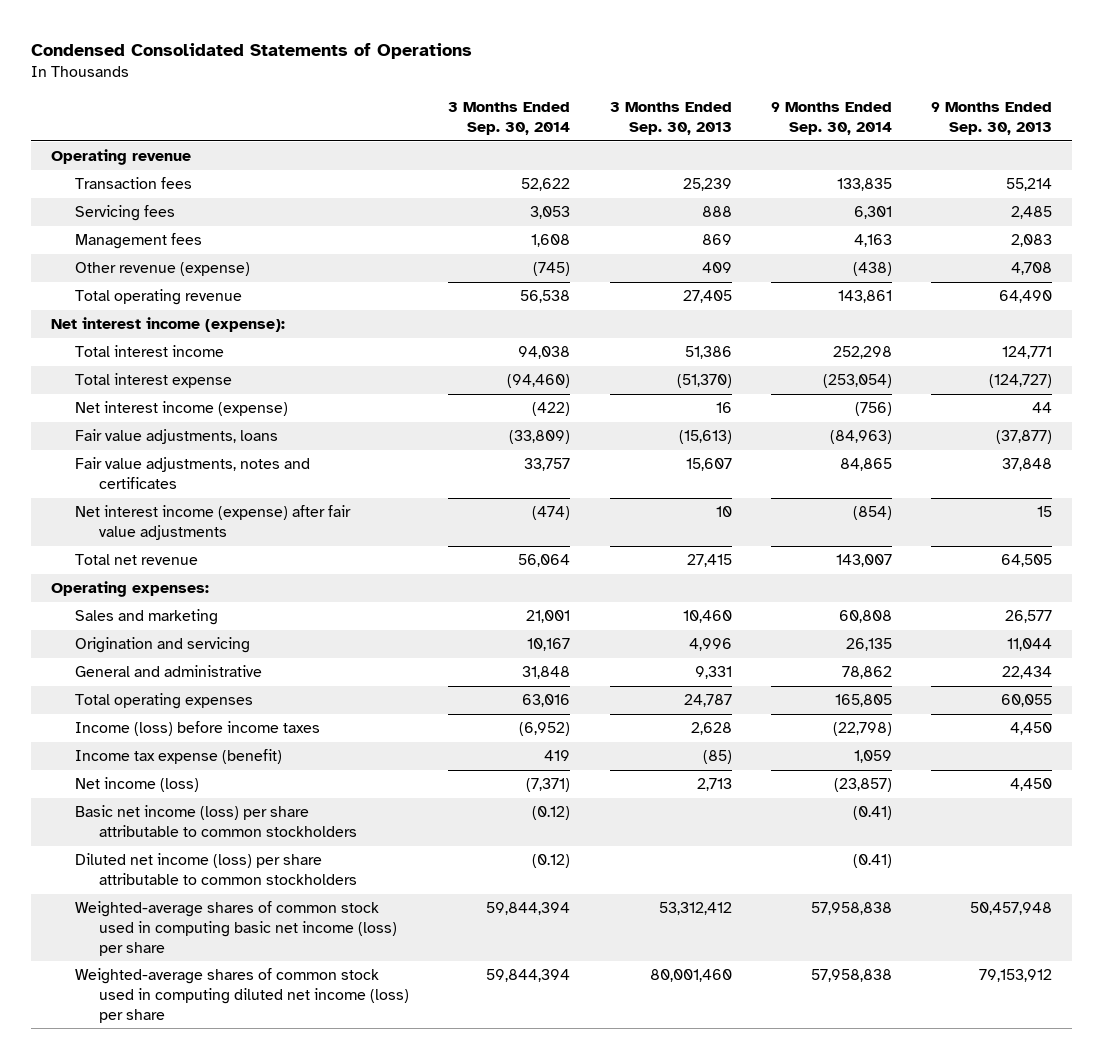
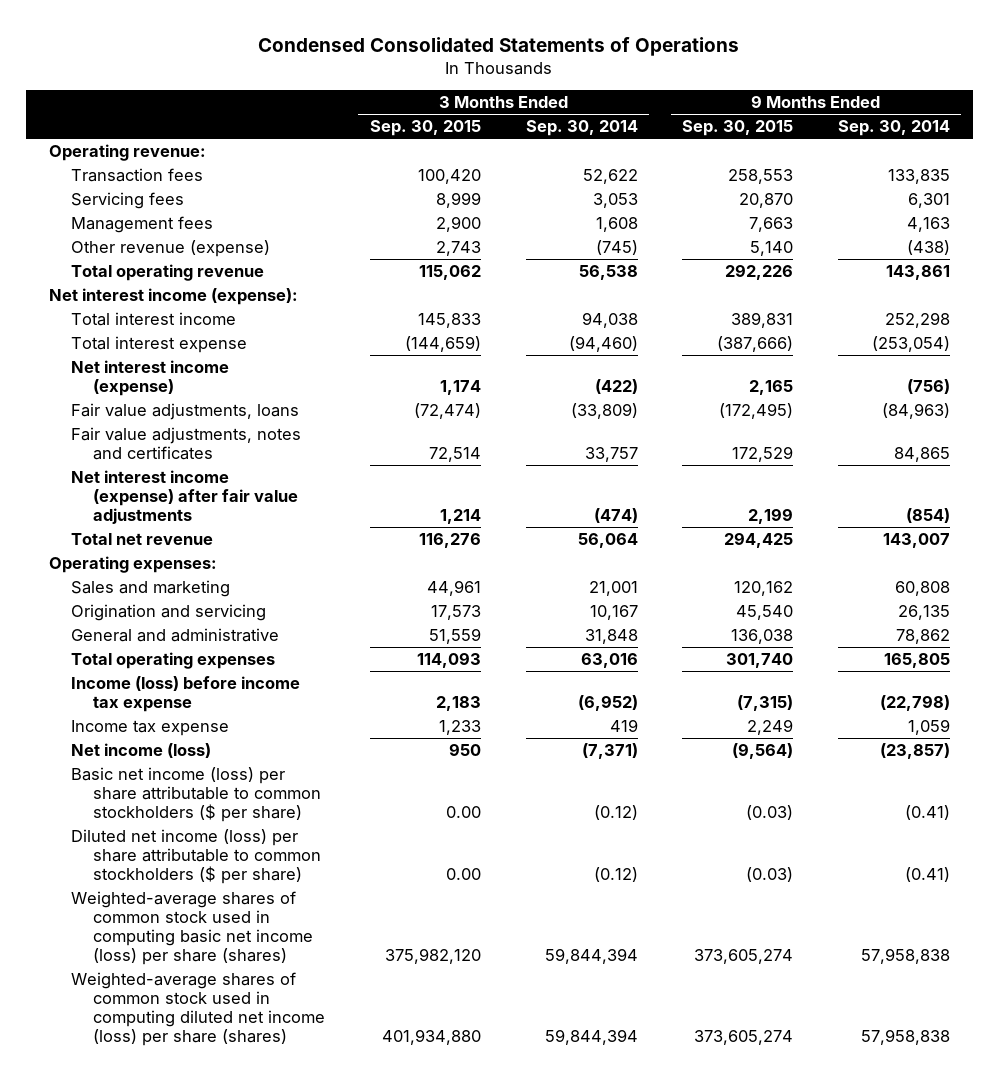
- | 3 Months Ended Sep. 30, 2014 | 3 Months Ended Sep. 30, 2013 | 9 Months Ended Sep. 30, 2014 | 9 Months Ended Sep. 30, 2013
+ | 3 Months Ended Sep. 30, 2015 | 3 Months Ended Sep. 30, 2014 | 9 Months Ended Sep. 30, 2015 | 9 Months Ended Sep. 30, 2014
- Operating revenue
+ Operating revenue:
- Income (loss) before income taxes | (6,952) | 2,628 | (22,798) | 4,450
- Income tax expense (benefit) | 419 | (85) | 1,059 |
+ Income (loss) before income tax expense | 2,183 | (6,952) | (7,315) | (22,798)
+ Income tax expense | 1,233 | 419 | 2,249 | 1,059
- Basic net income (loss) per share attributable to common stockholders | (0.12) | | (0.41) |
- Diluted net income (loss) per share attributable to common stockholders | (0.12) | | (0.41) |
- Weighted-average shares of common stock used in computing basic net income (loss) per share | 59,844,394 | 53,312,412 | 57,958,838 | 50,457,948
- Weighted-average shares of common stock used in computing diluted net income (loss) per share | 59,844,394 | 80,001,460 | 57,958,838 | 79,153,912
+ Basic net income (loss) per share attributable to common stockholders ($ per share) | 0.00 | (0.12) | (0.03) | (0.41)
+ Diluted net income (loss) per share attributable to common stockholders ($ per share) | 0.00 | (0.12) | (0.03) | (0.41)
+ Weighted-average shares of common stock used in computing basic net income (loss) per share (shares) | 375,982,120 | 59,844,394 | 373,605,274 | 57,958,838
+ Weighted-average shares of common stock used in computing diluted net income (loss) per share (shares) | 401,934,880 | 59,844,394 | 373,605,274 | 57,958,838

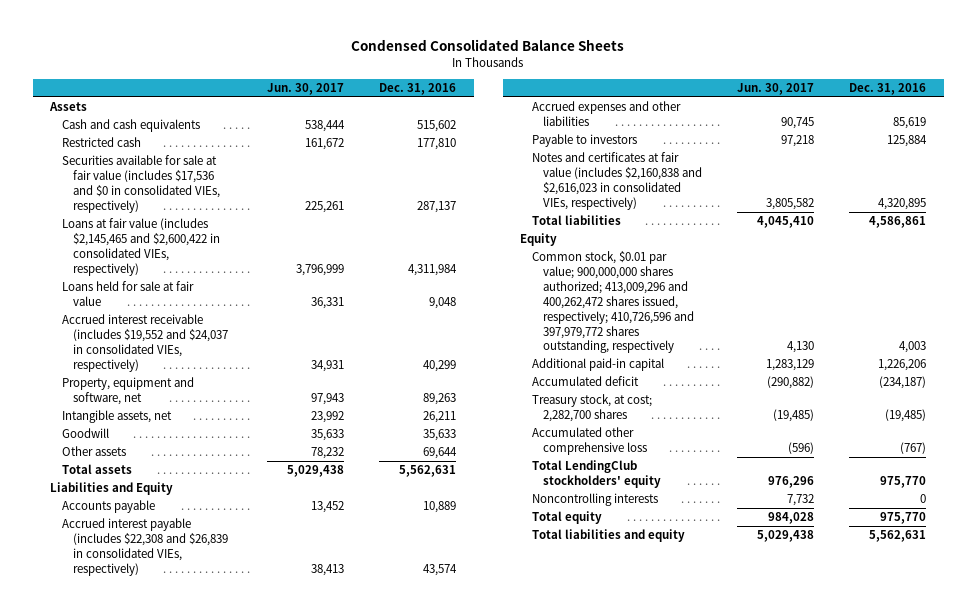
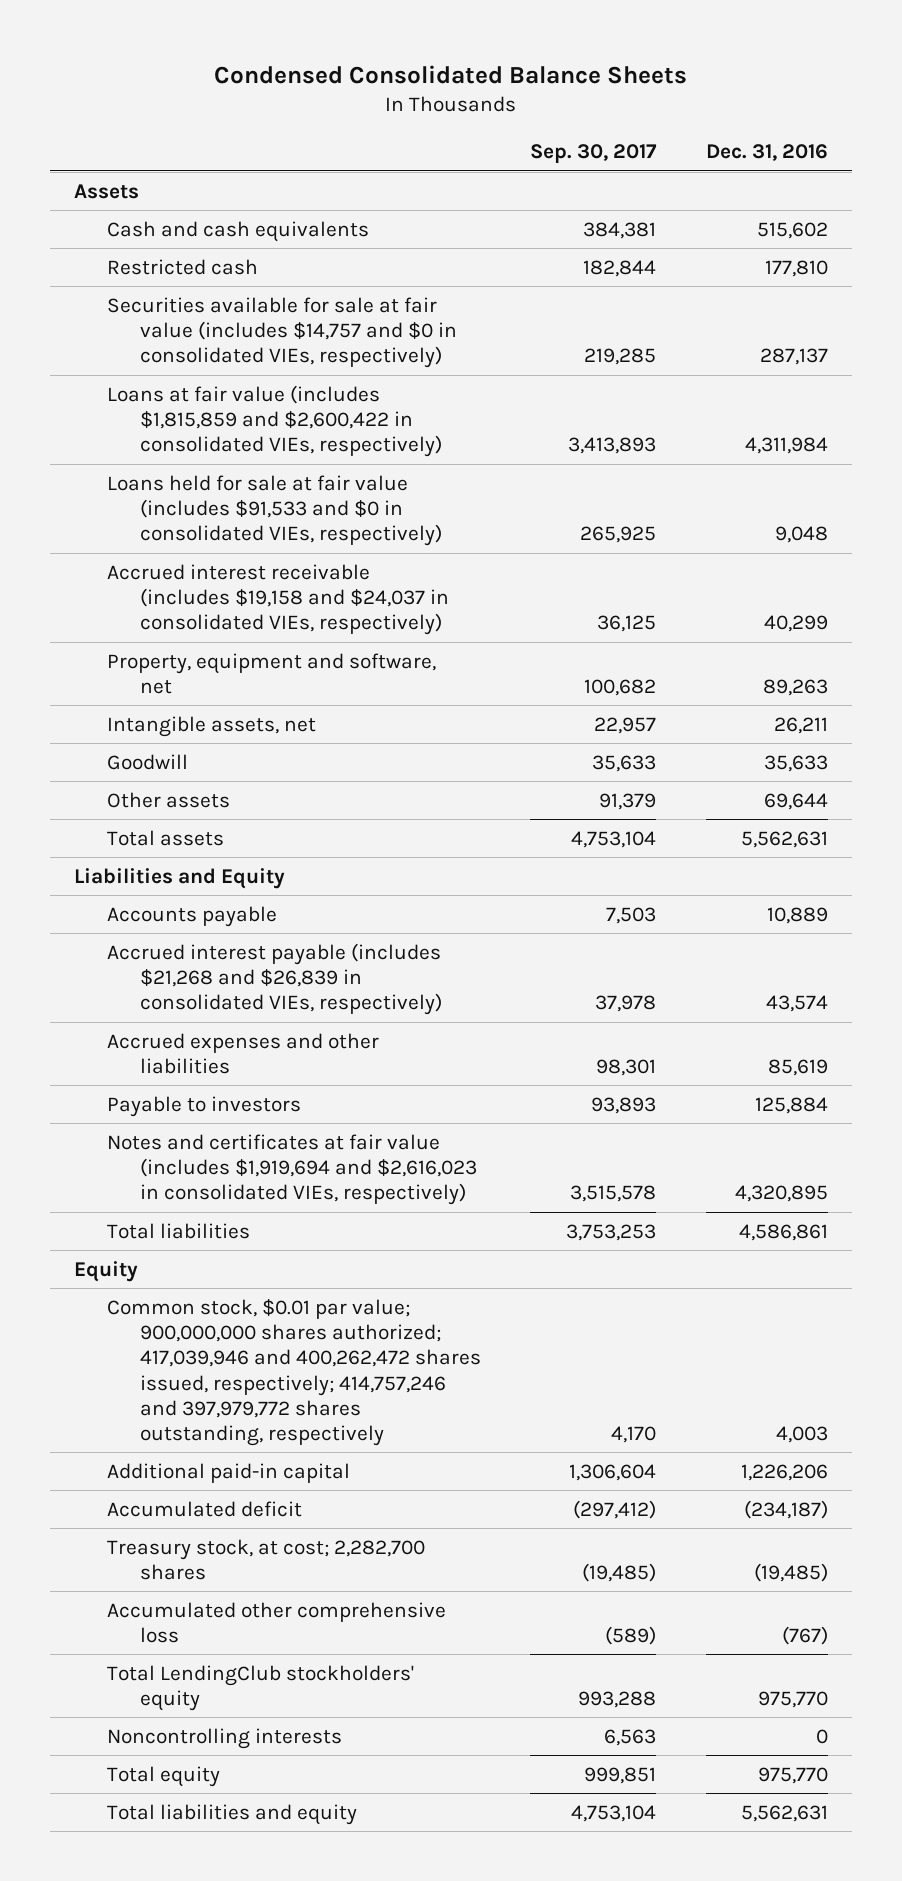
- | Jun. 30, 2017 | Dec. 31, 2016
+ | Sep. 30, 2017 | Dec. 31, 2016
- Securities available for sale at fair value (includes $17,536 and $0 in consolidated VIEs, respectively) | 225,261 | 287,137
- Loans at fair value (includes $2,145,465 and $2,600,422 in consolidated VIEs, respectively) | 3,796,999 | 4,311,984
- Loans held for sale at fair value | 36,331 | 9,048
- Accrued interest receivable (includes $19,552 and $24,037 in consolidated VIEs, respectively) | 34,931 | 40,299
+ Securities available for sale at fair value (includes $14,757 and $0 in consolidated VIEs, respectively) | 219,285 | 287,137
+ Loans at fair value (includes $1,815,859 and $2,600,422 in consolidated VIEs, respectively) | 3,413,893 | 4,311,984
+ Loans held for sale at fair value (includes $91,533 and $0 in consolidated VIEs, respectively) | 265,925 | 9,048
+ Accrued interest receivable (includes $19,158 and $24,037 in consolidated VIEs, respectively) | 36,125 | 40,299
- Accrued interest payable (includes $22,308 and $26,839 in consolidated VIEs, respectively) | 38,413 | 43,574
+ Accrued interest payable (includes $21,268 and $26,839 in consolidated VIEs, respectively) | 37,978 | 43,574
- Notes and certificates at fair value (includes $2,160,838 and $2,616,023 in consolidated VIEs, respectively) | 3,805,582 | 4,320,895
+ Notes and certificates at fair value (includes $1,919,694 and $2,616,023 in consolidated VIEs, respectively) | 3,515,578 | 4,320,895
- Common stock, $0.01 par value; 900,000,000 shares authorized; 413,009,296 and 400,262,472 shares issued, respectively; 410,726,596 and 397,979,772 shares outstanding, respectively | 4,130 | 4,003
+ Common stock, $0.01 par value; 900,000,000 shares authorized; 417,039,946 and 400,262,472 shares issued, respectively; 414,757,246 and 397,979,772 shares outstanding, respectively | 4,170 | 4,003

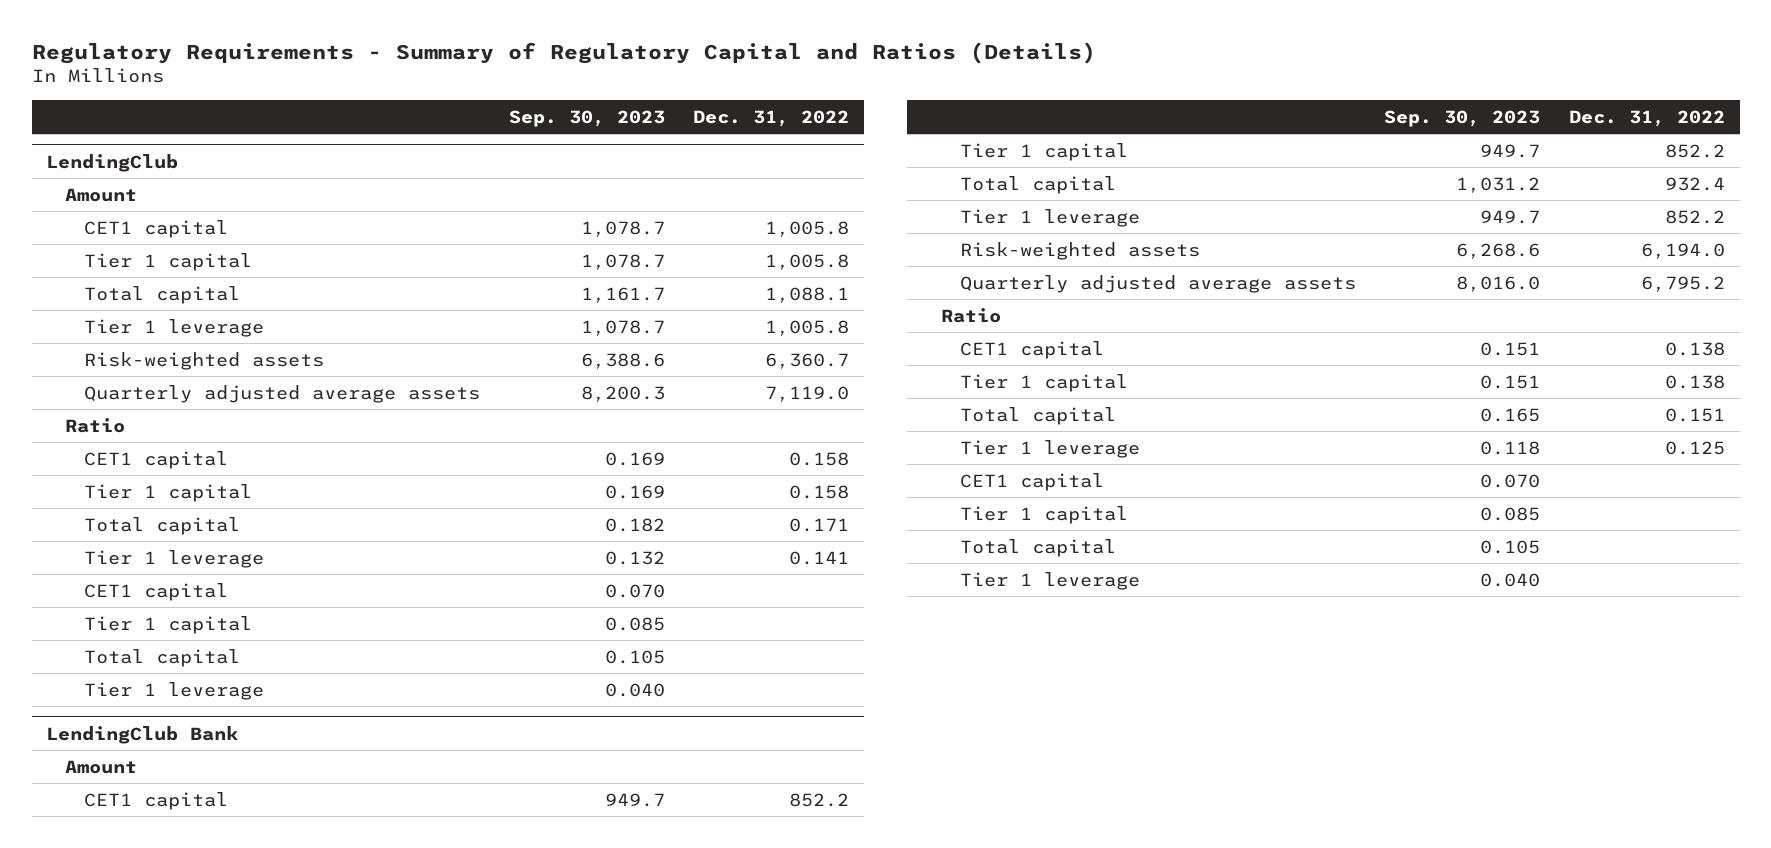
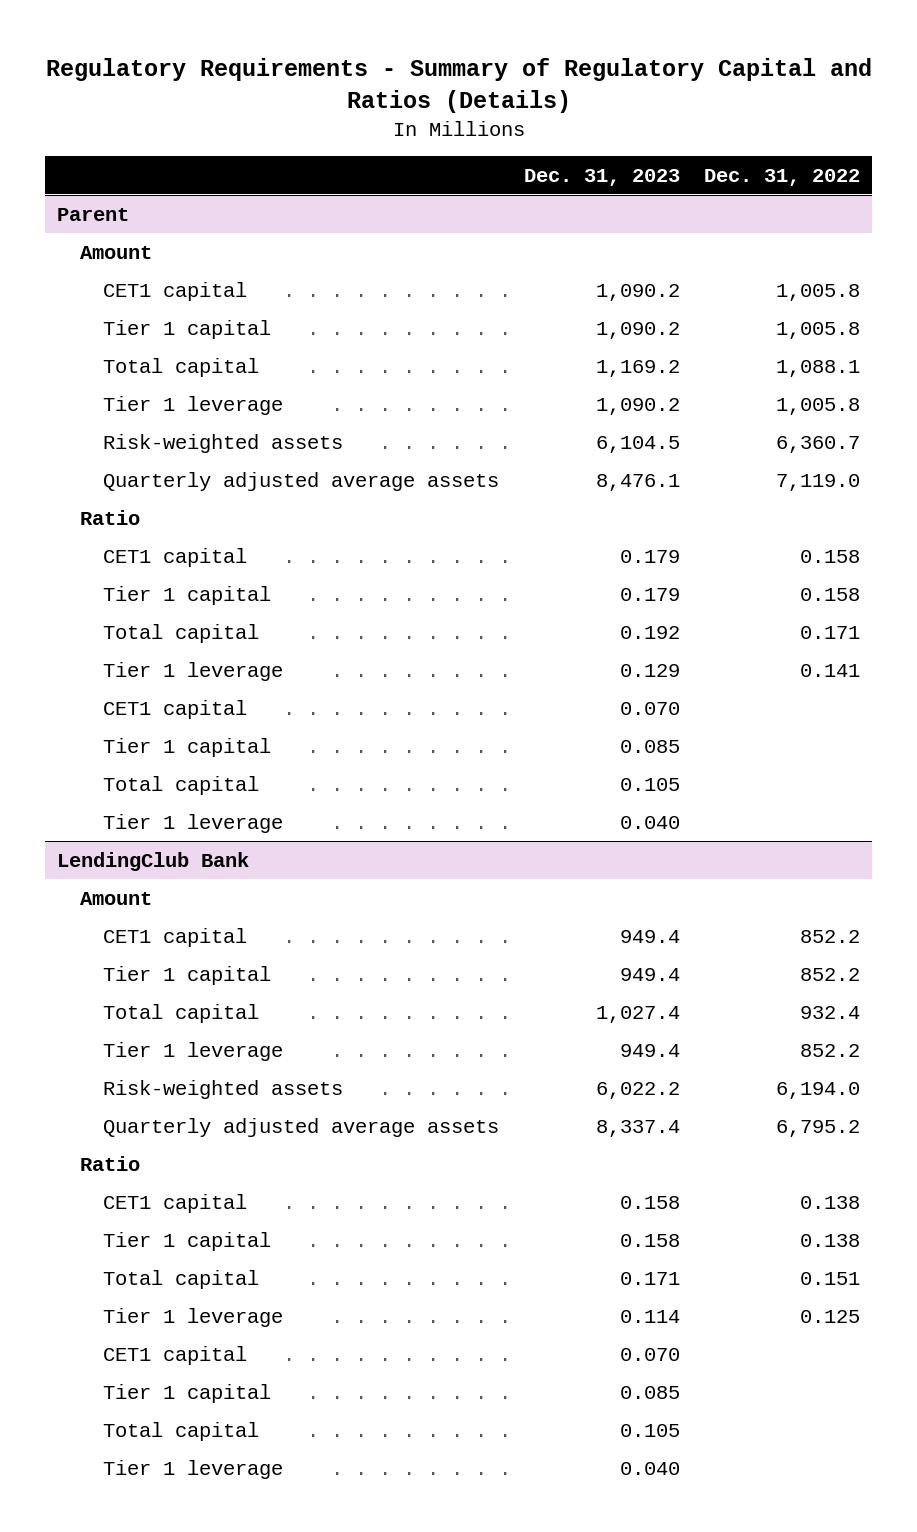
- | Sep. 30, 2023 | Dec. 31, 2022
+ | Dec. 31, 2023 | Dec. 31, 2022
- LendingClub
+ Parent

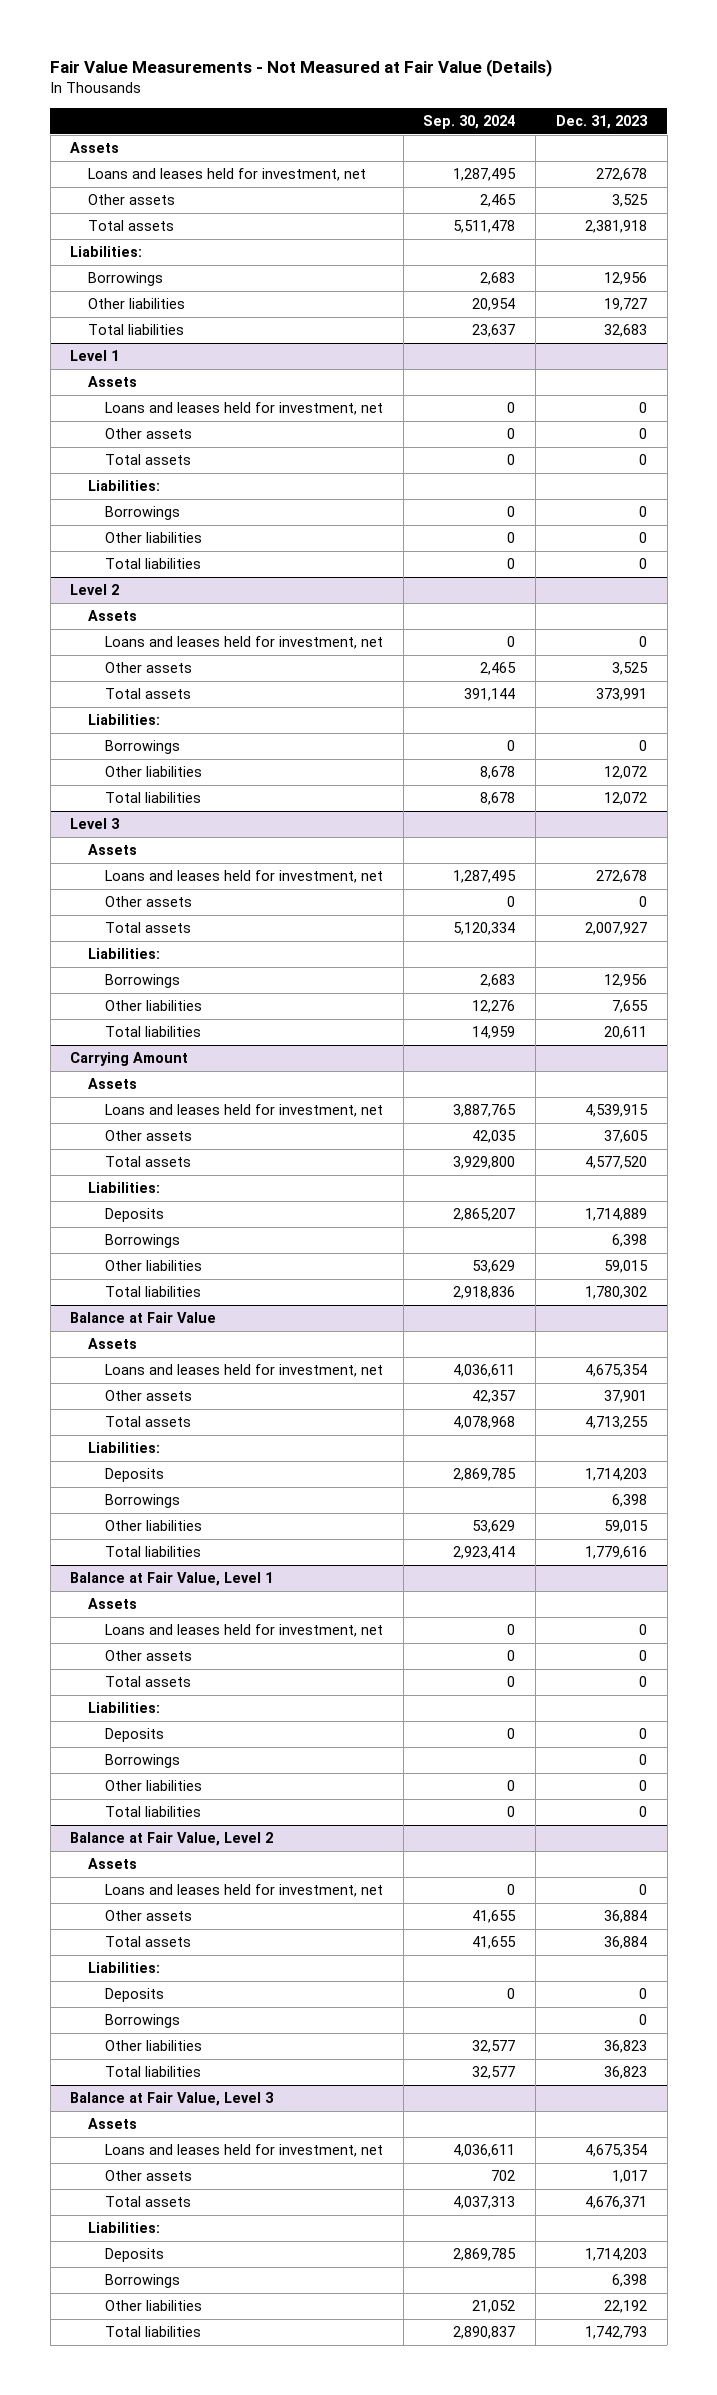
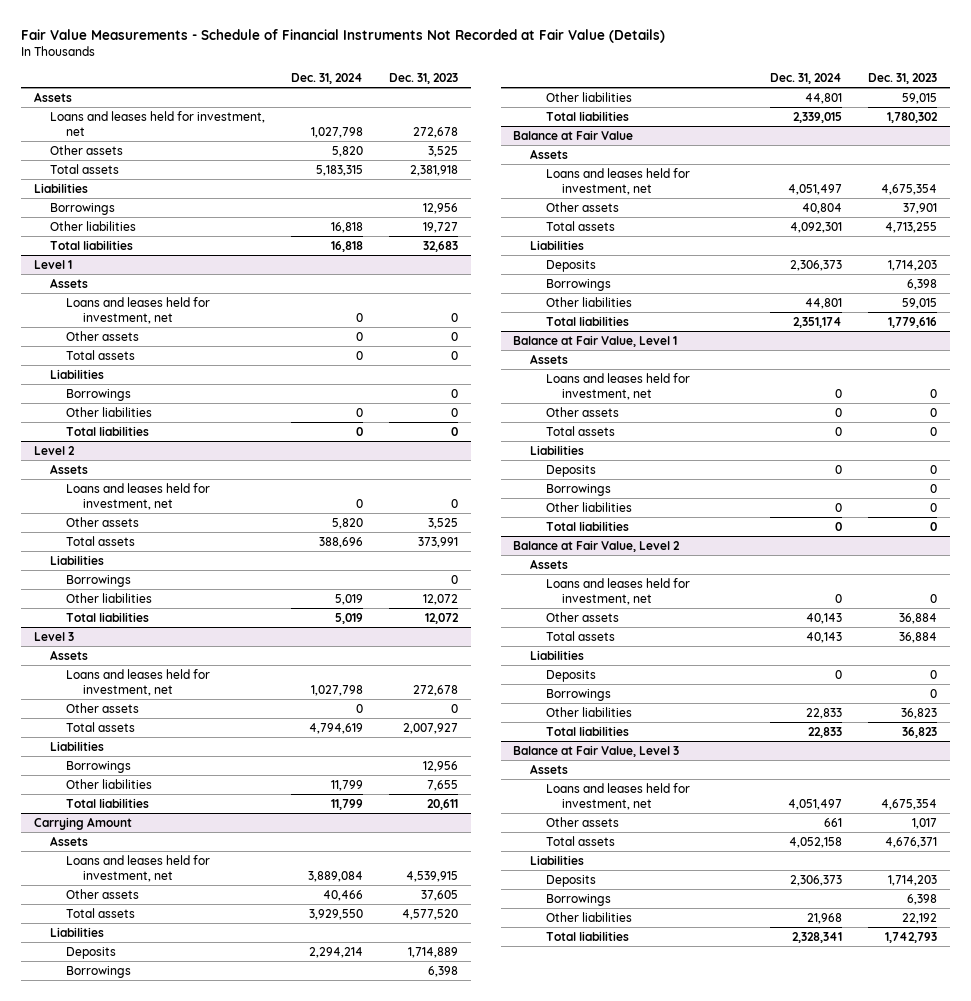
- Fair Value Measurements - Not Measured at Fair Value (Details)
+ Fair Value Measurements - Schedule of Financial Instruments Not Recorded at Fair Value (Details)
- | Sep. 30, 2024 | Dec. 31, 2023
+ | Dec. 31, 2024 | Dec. 31, 2023
- Liabilities:
+ Liabilities
@ Level 1
- Liabilities:
+ Liabilities
@ Level 2
- Liabilities:
+ Liabilities
@ Level 3
- Liabilities:
+ Liabilities
@ Carrying Amount
- Liabilities:
+ Liabilities
@ Balance at Fair Value
- Liabilities:
+ Liabilities
@ Balance at Fair Value, Level 1
- Liabilities:
+ Liabilities
@ Balance at Fair Value, Level 2
- Liabilities:
+ Liabilities
@ Balance at Fair Value, Level 3
- Liabilities:
+ Liabilities

